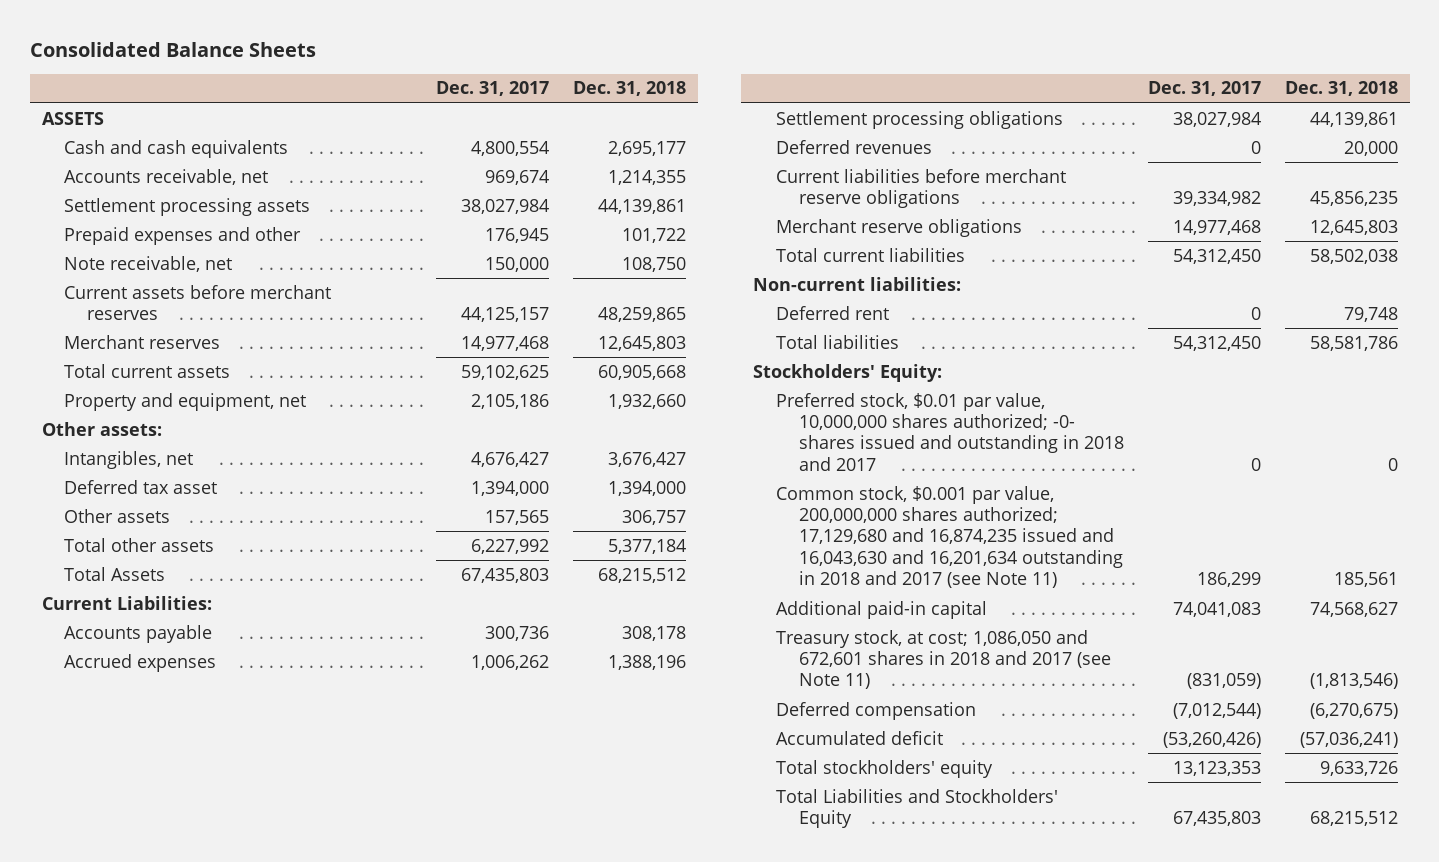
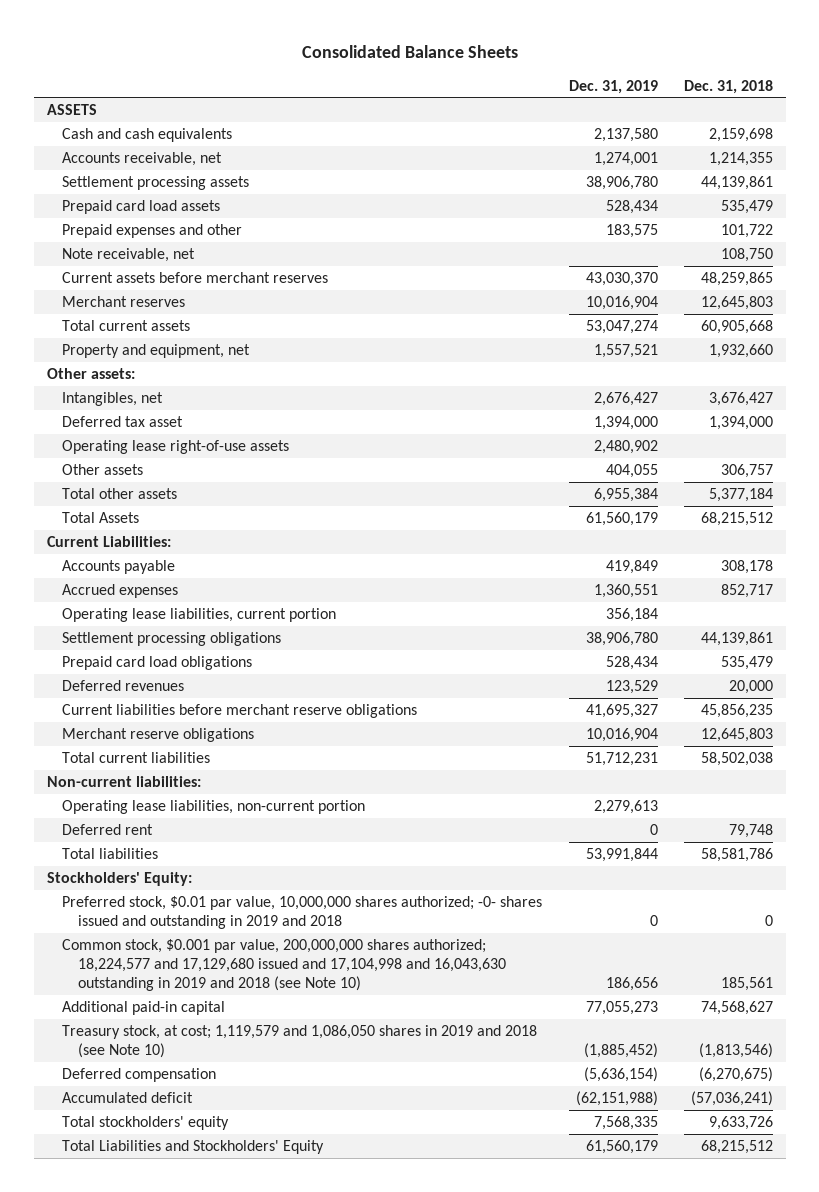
- | Dec. 31, 2017 | Dec. 31, 2018
+ | Dec. 31, 2019 | Dec. 31, 2018
- Cash and cash equivalents | 4,800,554 | 2,695,177
+ Cash and cash equivalents | 2,137,580 | 2,159,698
+ Prepaid card load assets | 528,434 | 535,479
+ Operating lease right-of-use assets | 2,480,902 |
- Accrued expenses | 1,006,262 | 1,388,196
+ Accrued expenses | 1,360,551 | 852,717
+ Operating lease liabilities, current portion | 356,184 |
+ Prepaid card load obligations | 528,434 | 535,479
+ Operating lease liabilities, non-current portion | 2,279,613 |
- Preferred stock, $0.01 par value, 10,000,000 shares authorized; -0- shares issued and outstanding in 2018 and 2017 | 0 | 0
- Common stock, $0.001 par value, 200,000,000 shares authorized; 17,129,680 and 16,874,235 issued and 16,043,630 and 16,201,634 outstanding in 2018 and 2017 (see Note 11) | 186,299 | 185,561
+ Preferred stock, $0.01 par value, 10,000,000 shares authorized; -0- shares issued and outstanding in 2019 and 2018 | 0 | 0
+ Common stock, $0.001 par value, 200,000,000 shares authorized; 18,224,577 and 17,129,680 issued and 17,104,998 and 16,043,630 outstanding in 2019 and 2018 (see Note 10) | 186,656 | 185,561
- Treasury stock, at cost; 1,086,050 and 672,601 shares in 2018 and 2017 (see Note 11) | (831,059) | (1,813,546)
+ Treasury stock, at cost; 1,119,579 and 1,086,050 shares in 2019 and 2018 (see Note 10) | (1,885,452) | (1,813,546)

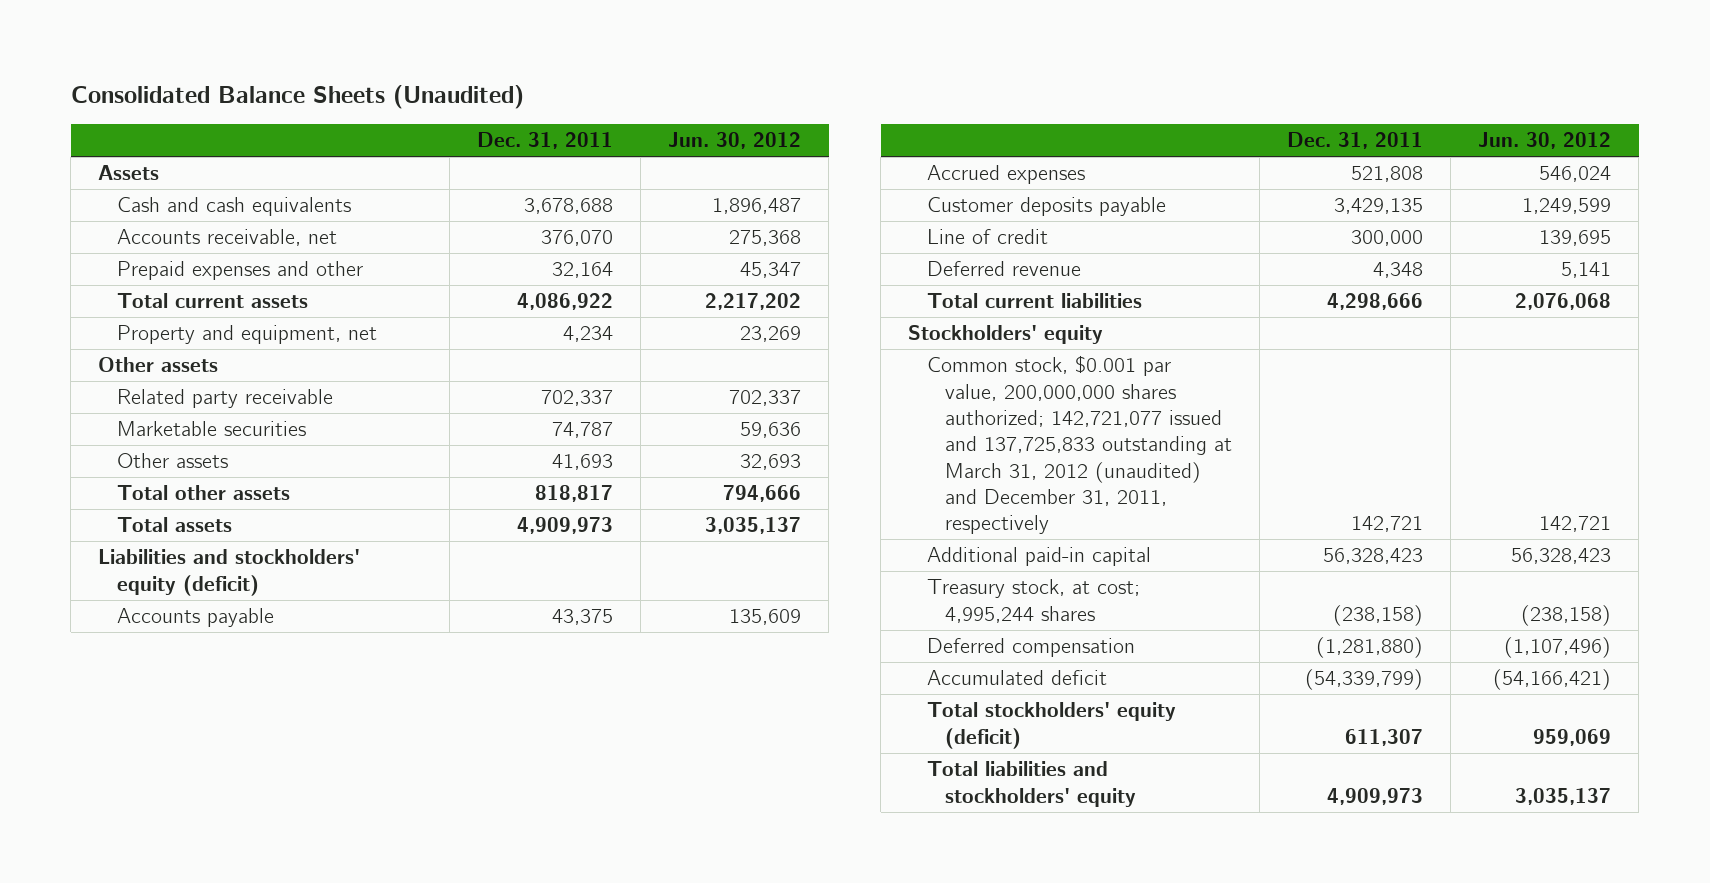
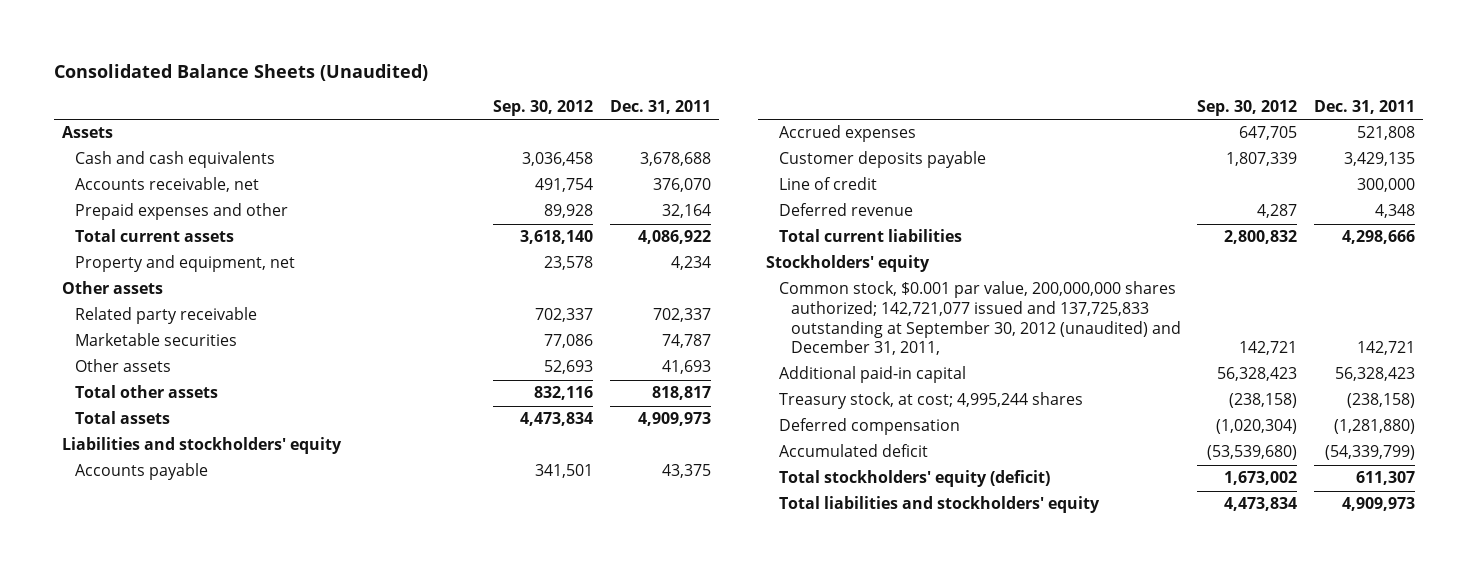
- | Dec. 31, 2011 | Jun. 30, 2012
+ | Sep. 30, 2012 | Dec. 31, 2011
- Liabilities and stockholders' equity (deficit)
+ Liabilities and stockholders' equity
- Common stock, $0.001 par value, 200,000,000 shares authorized; 142,721,077 issued and 137,725,833 outstanding at March 31, 2012 (unaudited) and December 31, 2011, respectively | 142,721 | 142,721
+ Common stock, $0.001 par value, 200,000,000 shares authorized; 142,721,077 issued and 137,725,833 outstanding at September 30, 2012 (unaudited) and December 31, 2011, | 142,721 | 142,721

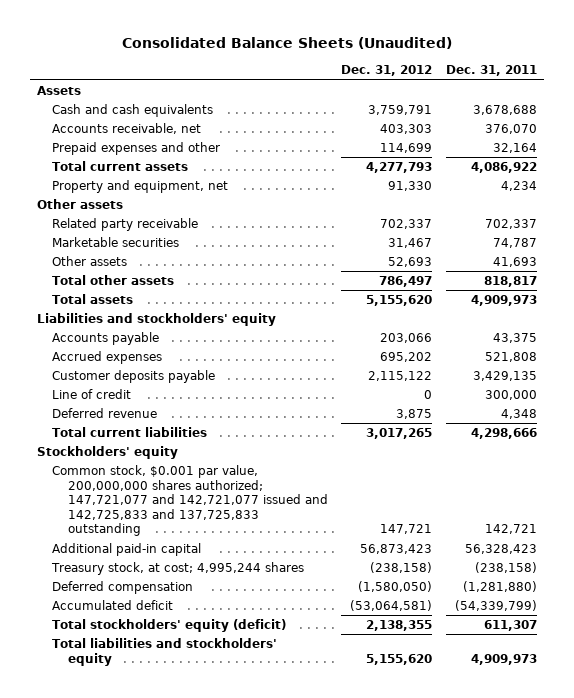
- | Sep. 30, 2012 | Dec. 31, 2011
+ | Dec. 31, 2012 | Dec. 31, 2011
- Common stock, $0.001 par value, 200,000,000 shares authorized; 142,721,077 issued and 137,725,833 outstanding at September 30, 2012 (unaudited) and December 31, 2011, | 142,721 | 142,721
+ Common stock, $0.001 par value, 200,000,000 shares authorized; 147,721,077 and 142,721,077 issued and 142,725,833 and 137,725,833 outstanding | 147,721 | 142,721

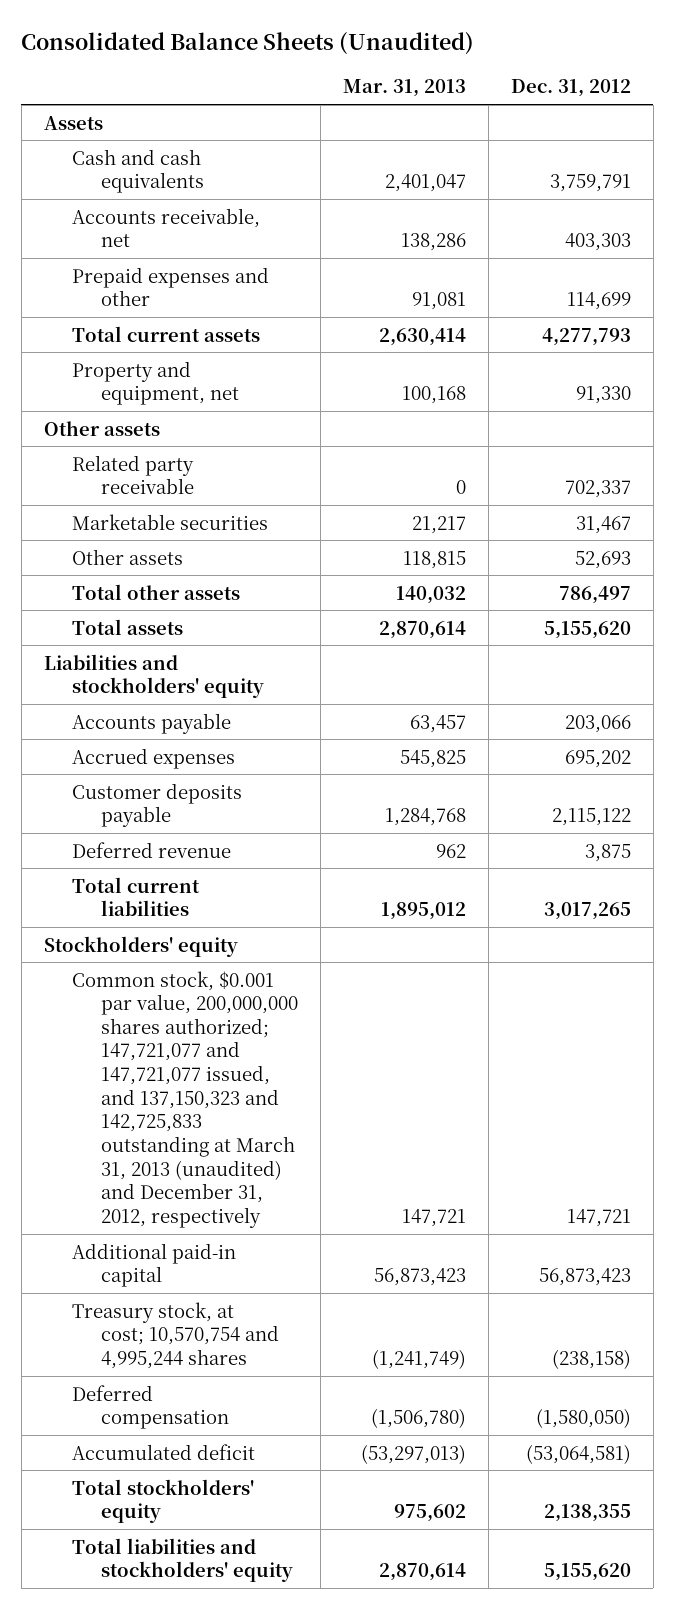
- | Dec. 31, 2012 | Dec. 31, 2011
+ | Mar. 31, 2013 | Dec. 31, 2012
- Line of credit | 0 | 300,000
- Common stock, $0.001 par value, 200,000,000 shares authorized; 147,721,077 and 142,721,077 issued and 142,725,833 and 137,725,833 outstanding | 147,721 | 142,721
+ Common stock, $0.001 par value, 200,000,000 shares authorized; 147,721,077 and 147,721,077 issued, and 137,150,323 and 142,725,833 outstanding at March 31, 2013 (unaudited) and December 31, 2012, respectively | 147,721 | 147,721
- Treasury stock, at cost; 4,995,244 shares | (238,158) | (238,158)
+ Treasury stock, at cost; 10,570,754 and 4,995,244 shares | (1,241,749) | (238,158)
- Total stockholders' equity (deficit) | 2,138,355 | 611,307
+ Total stockholders' equity | 975,602 | 2,138,355

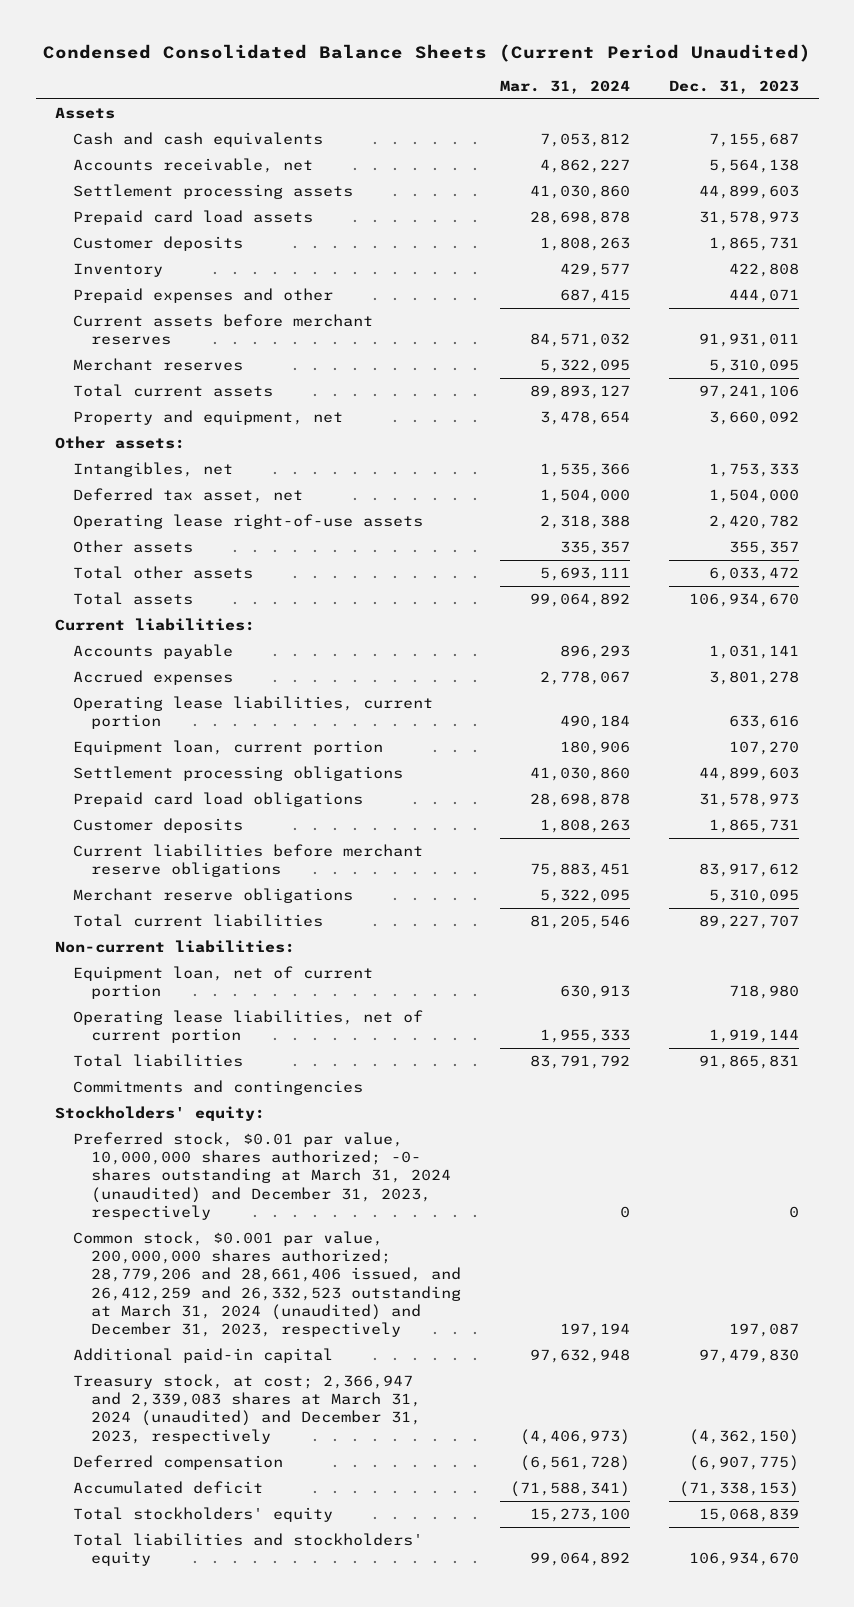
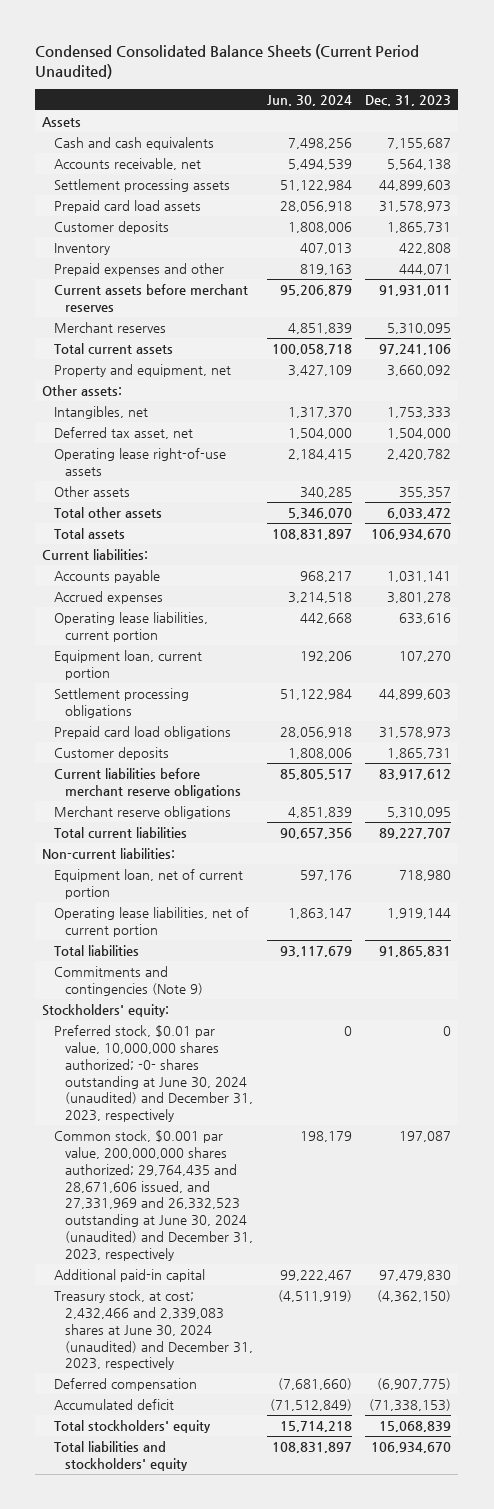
- | Mar. 31, 2024 | Dec. 31, 2023
+ | Jun. 30, 2024 | Dec. 31, 2023
- Commitments and contingencies
+ Commitments and contingencies (Note 9)
- Preferred stock, $0.01 par value, 10,000,000 shares authorized; -0- shares outstanding at March 31, 2024 (unaudited) and December 31, 2023, respectively | 0 | 0
- Common stock, $0.001 par value, 200,000,000 shares authorized; 28,779,206 and 28,661,406 issued, and 26,412,259 and 26,332,523 outstanding at March 31, 2024 (unaudited) and December 31, 2023, respectively | 197,194 | 197,087
+ Preferred stock, $0.01 par value, 10,000,000 shares authorized; -0- shares outstanding at June 30, 2024 (unaudited) and December 31, 2023, respectively | 0 | 0
+ Common stock, $0.001 par value, 200,000,000 shares authorized; 29,764,435 and 28,671,606 issued, and 27,331,969 and 26,332,523 outstanding at June 30, 2024 (unaudited) and December 31, 2023, respectively | 198,179 | 197,087
- Treasury stock, at cost; 2,366,947 and 2,339,083 shares at March 31, 2024 (unaudited) and December 31, 2023, respectively | (4,406,973) | (4,362,150)
+ Treasury stock, at cost; 2,432,466 and 2,339,083 shares at June 30, 2024 (unaudited) and December 31, 2023, respectively | (4,511,919) | (4,362,150)

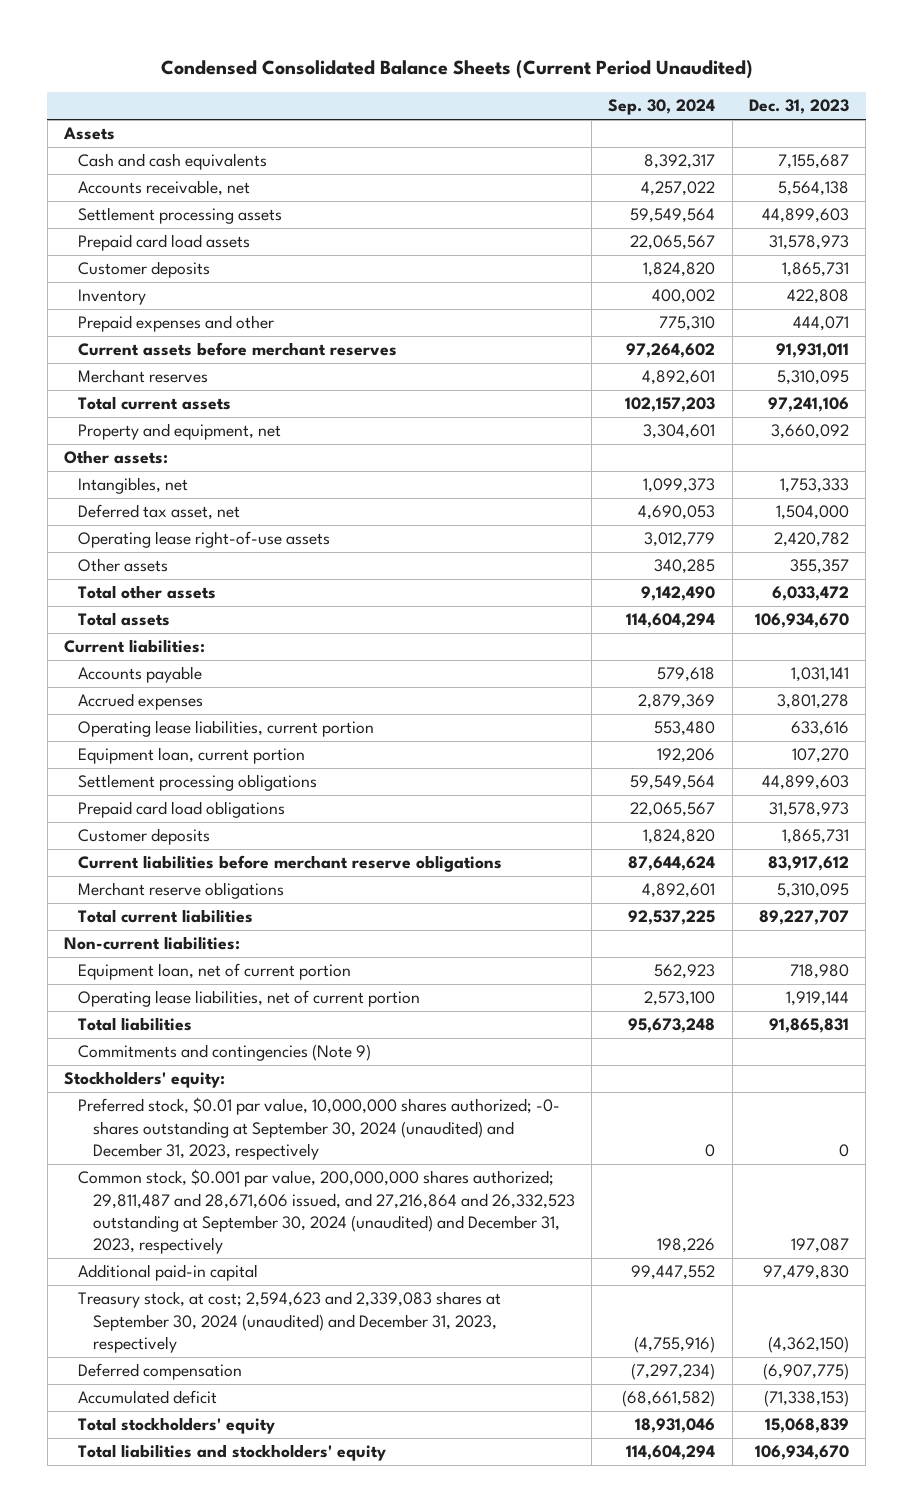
- | Jun. 30, 2024 | Dec. 31, 2023
+ | Sep. 30, 2024 | Dec. 31, 2023
- Preferred stock, $0.01 par value, 10,000,000 shares authorized; -0- shares outstanding at June 30, 2024 (unaudited) and December 31, 2023, respectively | 0 | 0
- Common stock, $0.001 par value, 200,000,000 shares authorized; 29,764,435 and 28,671,606 issued, and 27,331,969 and 26,332,523 outstanding at June 30, 2024 (unaudited) and December 31, 2023, respectively | 198,179 | 197,087
+ Preferred stock, $0.01 par value, 10,000,000 shares authorized; -0- shares outstanding at September 30, 2024 (unaudited) and December 31, 2023, respectively | 0 | 0
+ Common stock, $0.001 par value, 200,000,000 shares authorized; 29,811,487 and 28,671,606 issued, and 27,216,864 and 26,332,523 outstanding at September 30, 2024 (unaudited) and December 31, 2023, respectively | 198,226 | 197,087
- Treasury stock, at cost; 2,432,466 and 2,339,083 shares at June 30, 2024 (unaudited) and December 31, 2023, respectively | (4,511,919) | (4,362,150)
+ Treasury stock, at cost; 2,594,623 and 2,339,083 shares at September 30, 2024 (unaudited) and December 31, 2023, respectively | (4,755,916) | (4,362,150)

